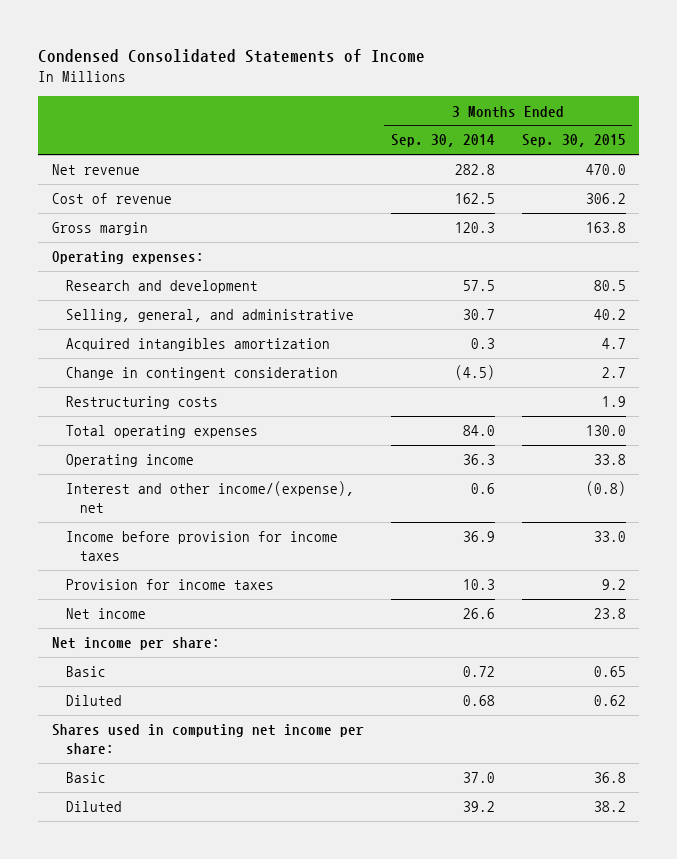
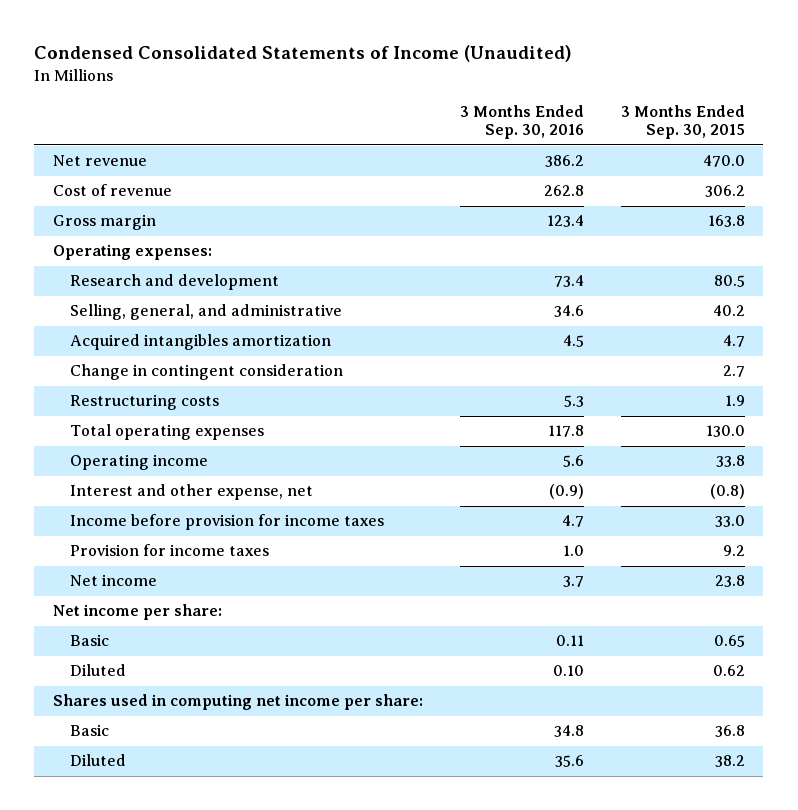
- Condensed Consolidated Statements of Income
+ Condensed Consolidated Statements of Income (Unaudited)
- | 3 Months Ended Sep. 30, 2014 | 3 Months Ended Sep. 30, 2015
+ | 3 Months Ended Sep. 30, 2016 | 3 Months Ended Sep. 30, 2015
- Interest and other income/(expense), net | 0.6 | (0.8)
+ Interest and other expense, net | (0.9) | (0.8)

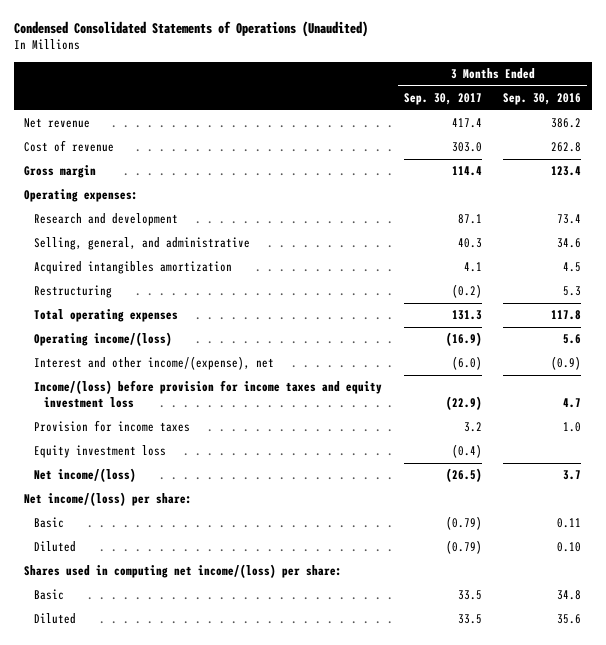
- Condensed Consolidated Statements of Income (Unaudited)
+ Condensed Consolidated Statements of Operations (Unaudited)
- | 3 Months Ended Sep. 30, 2016 | 3 Months Ended Sep. 30, 2015
+ | 3 Months Ended Sep. 30, 2017 | 3 Months Ended Sep. 30, 2016
- Change in contingent consideration | | 2.7
- Restructuring costs | 5.3 | 1.9
+ Restructuring | (0.2) | 5.3
- Operating income | 5.6 | 33.8
- Interest and other expense, net | (0.9) | (0.8)
- Income before provision for income taxes | 4.7 | 33.0
+ Operating income/(loss) | (16.9) | 5.6
+ Interest and other income/(expense), net | (6.0) | (0.9)
+ Income/(loss) before provision for income taxes and equity investment loss | (22.9) | 4.7
- Net income | 3.7 | 23.8
- Net income per share:
+ Equity investment loss | (0.4) |
+ Net income/(loss) | (26.5) | 3.7
+ Net income/(loss) per share:
- Shares used in computing net income per share:
+ Shares used in computing net income/(loss) per share:

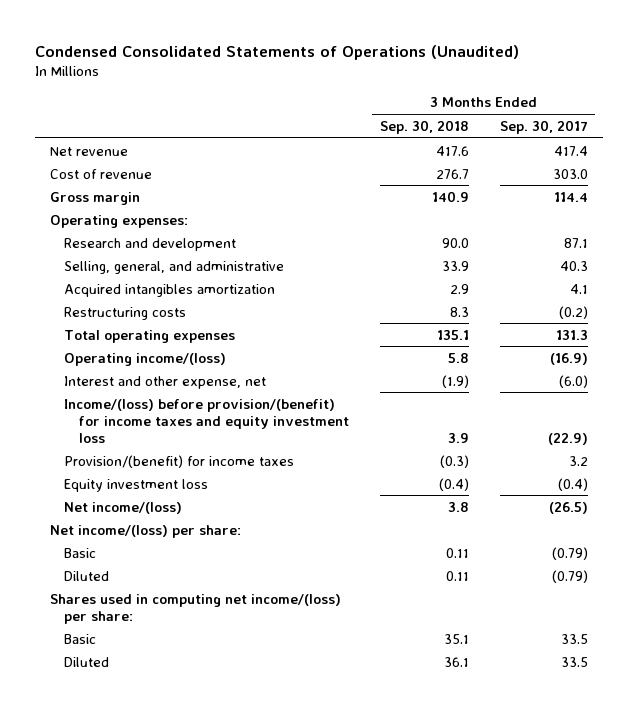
- | 3 Months Ended Sep. 30, 2017 | 3 Months Ended Sep. 30, 2016
+ | 3 Months Ended Sep. 30, 2018 | 3 Months Ended Sep. 30, 2017
- Restructuring | (0.2) | 5.3
+ Restructuring costs | 8.3 | (0.2)
- Interest and other income/(expense), net | (6.0) | (0.9)
- Income/(loss) before provision for income taxes and equity investment loss | (22.9) | 4.7
- Provision for income taxes | 3.2 | 1.0
+ Interest and other expense, net | (1.9) | (6.0)
+ Income/(loss) before provision/(benefit) for income taxes and equity investment loss | 3.9 | (22.9)
+ Provision/(benefit) for income taxes | (0.3) | 3.2

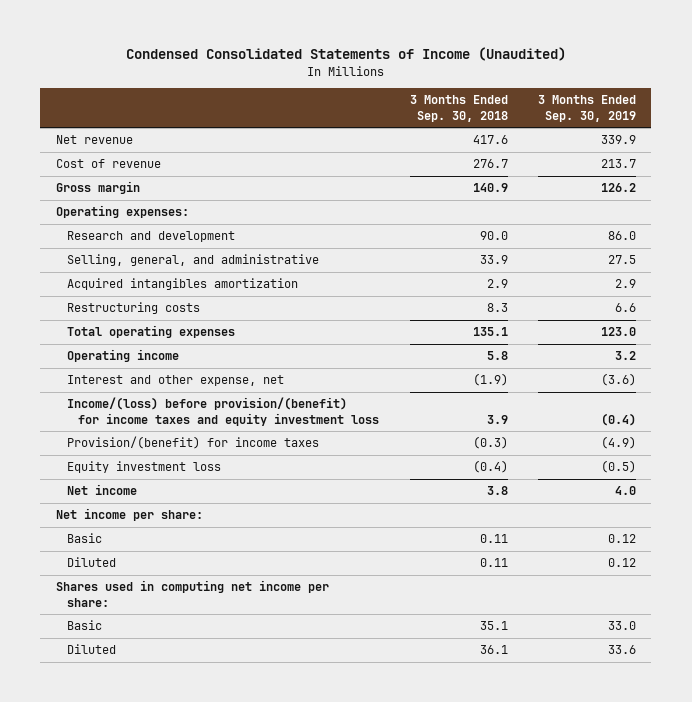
- Condensed Consolidated Statements of Operations (Unaudited)
+ Condensed Consolidated Statements of Income (Unaudited)
- | 3 Months Ended Sep. 30, 2018 | 3 Months Ended Sep. 30, 2017
+ | 3 Months Ended Sep. 30, 2018 | 3 Months Ended Sep. 30, 2019
- Operating income/(loss) | 5.8 | (16.9)
+ Operating income | 5.8 | 3.2
- Net income/(loss) | 3.8 | (26.5)
- Net income/(loss) per share:
+ Net income | 3.8 | 4.0
+ Net income per share:
- Shares used in computing net income/(loss) per share:
+ Shares used in computing net income per share:

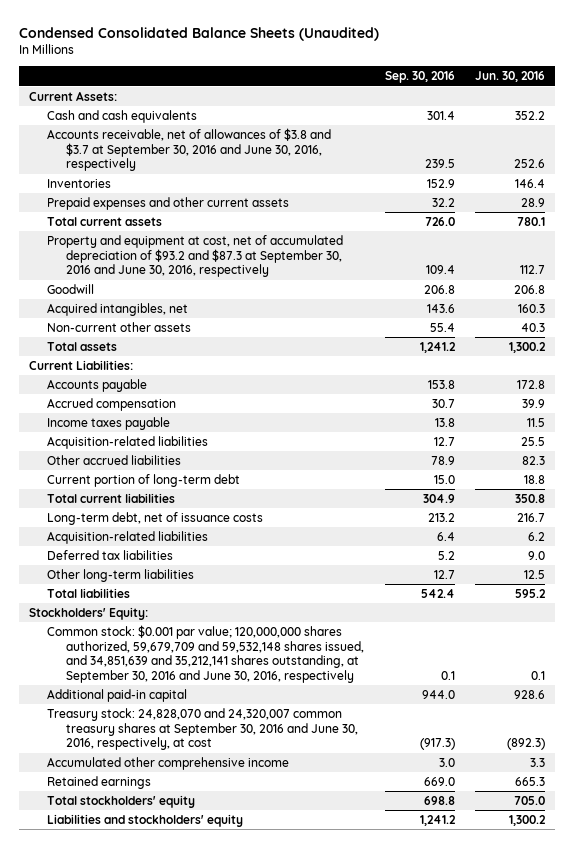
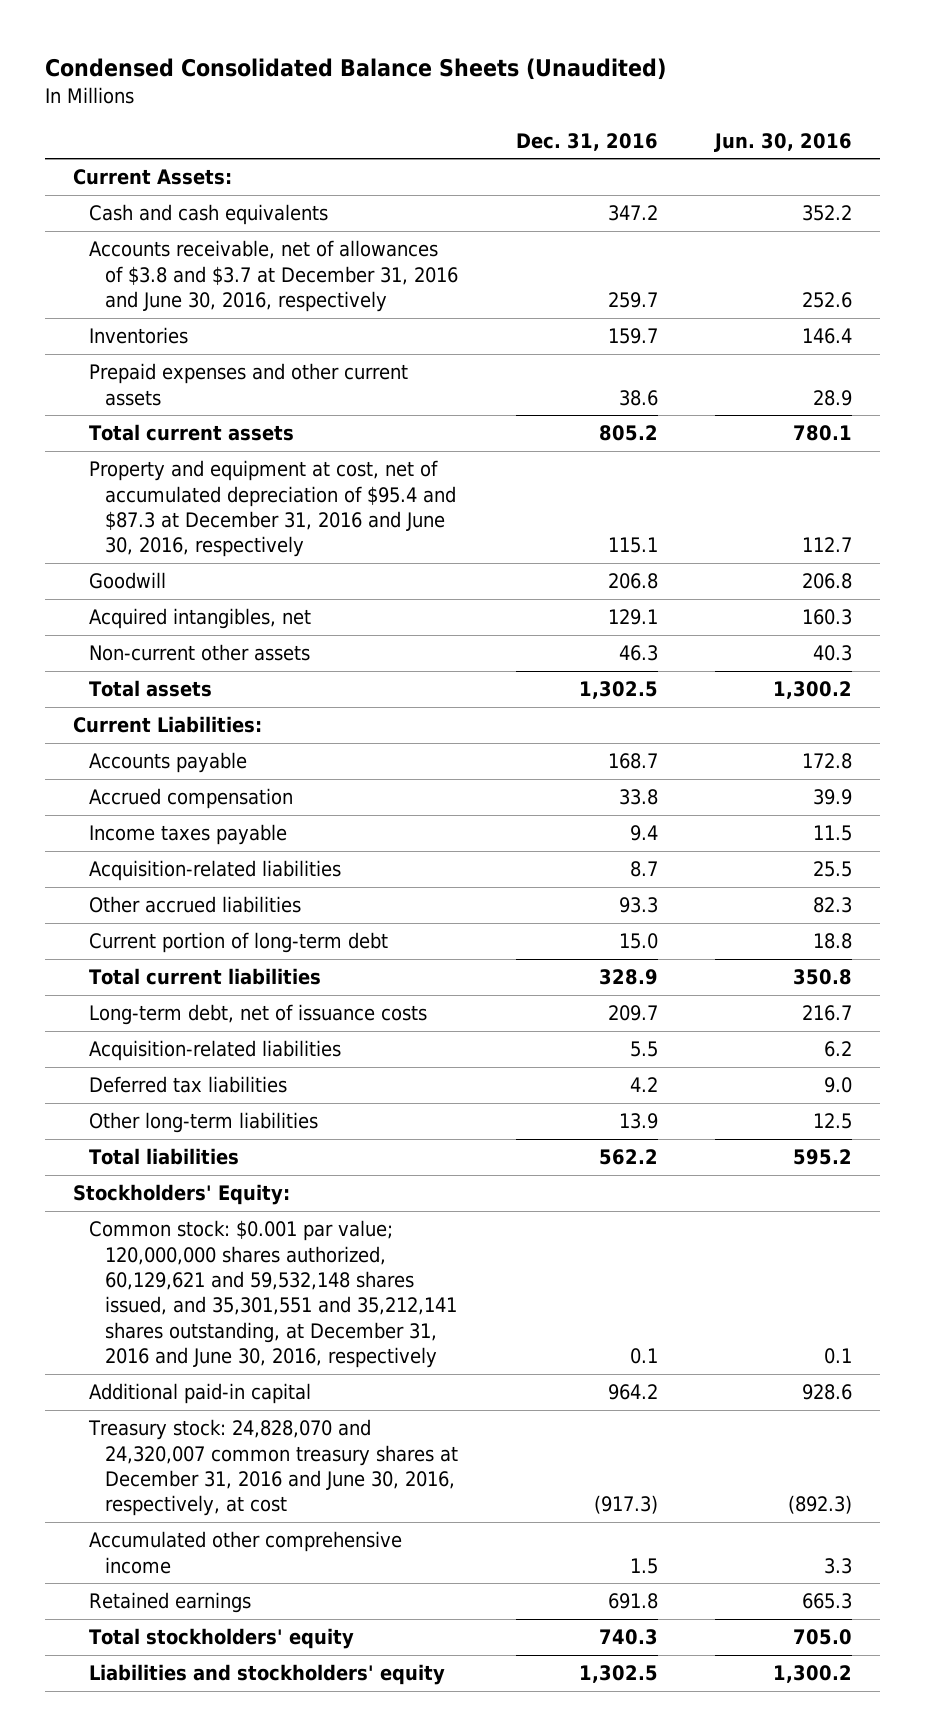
- | Sep. 30, 2016 | Jun. 30, 2016
+ | Dec. 31, 2016 | Jun. 30, 2016
- Accounts receivable, net of allowances of $3.8 and $3.7 at September 30, 2016 and June 30, 2016, respectively | 239.5 | 252.6
+ Accounts receivable, net of allowances of $3.8 and $3.7 at December 31, 2016 and June 30, 2016, respectively | 259.7 | 252.6
- Property and equipment at cost, net of accumulated depreciation of $93.2 and $87.3 at September 30, 2016 and June 30, 2016, respectively | 109.4 | 112.7
+ Property and equipment at cost, net of accumulated depreciation of $95.4 and $87.3 at December 31, 2016 and June 30, 2016, respectively | 115.1 | 112.7
- Common stock: $0.001 par value; 120,000,000 shares authorized, 59,679,709 and 59,532,148 shares issued, and 34,851,639 and 35,212,141 shares outstanding, at September 30, 2016 and June 30, 2016, respectively | 0.1 | 0.1
+ Common stock: $0.001 par value; 120,000,000 shares authorized, 60,129,621 and 59,532,148 shares issued, and 35,301,551 and 35,212,141 shares outstanding, at December 31, 2016 and June 30, 2016, respectively | 0.1 | 0.1
- Treasury stock: 24,828,070 and 24,320,007 common treasury shares at September 30, 2016 and June 30, 2016, respectively, at cost | (917.3) | (892.3)
+ Treasury stock: 24,828,070 and 24,320,007 common treasury shares at December 31, 2016 and June 30, 2016, respectively, at cost | (917.3) | (892.3)

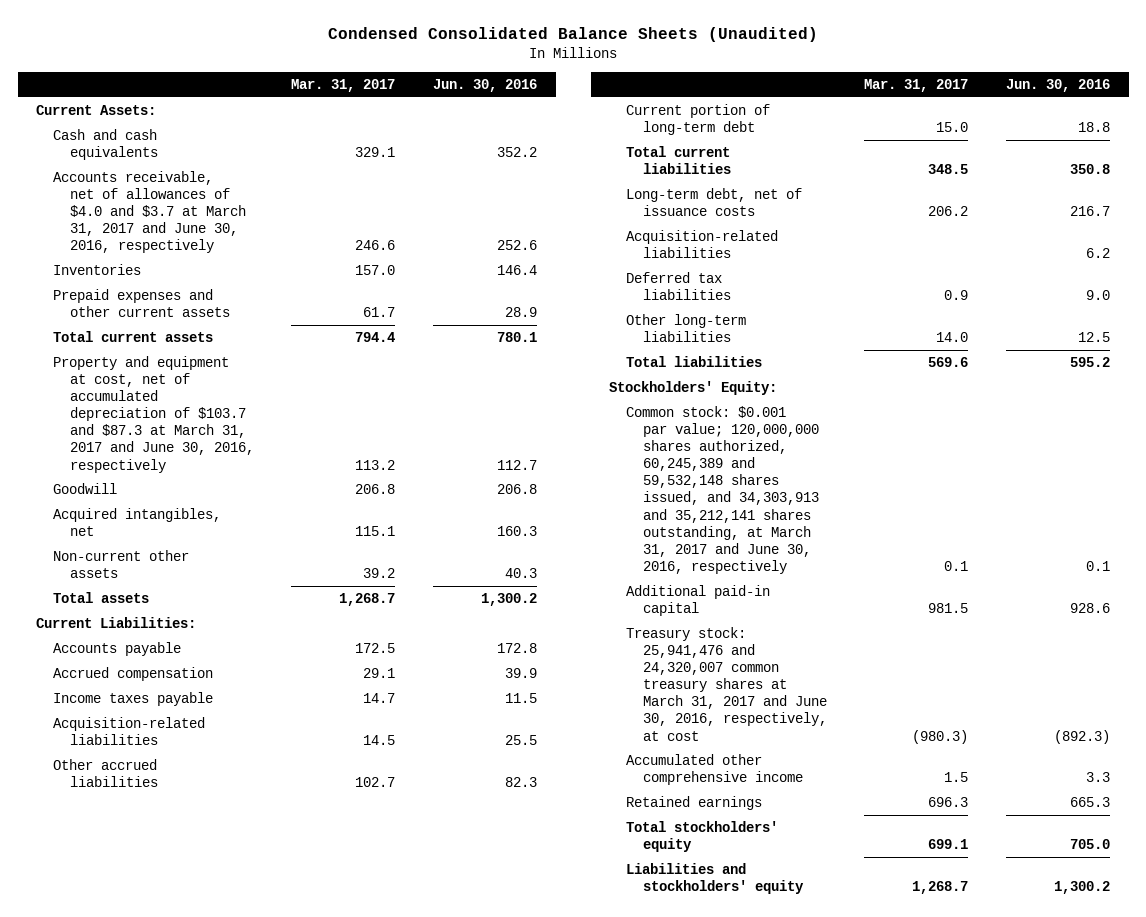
- | Dec. 31, 2016 | Jun. 30, 2016
+ | Mar. 31, 2017 | Jun. 30, 2016
- Accounts receivable, net of allowances of $3.8 and $3.7 at December 31, 2016 and June 30, 2016, respectively | 259.7 | 252.6
+ Accounts receivable, net of allowances of $4.0 and $3.7 at March 31, 2017 and June 30, 2016, respectively | 246.6 | 252.6
- Property and equipment at cost, net of accumulated depreciation of $95.4 and $87.3 at December 31, 2016 and June 30, 2016, respectively | 115.1 | 112.7
+ Property and equipment at cost, net of accumulated depreciation of $103.7 and $87.3 at March 31, 2017 and June 30, 2016, respectively | 113.2 | 112.7
- Common stock: $0.001 par value; 120,000,000 shares authorized, 60,129,621 and 59,532,148 shares issued, and 35,301,551 and 35,212,141 shares outstanding, at December 31, 2016 and June 30, 2016, respectively | 0.1 | 0.1
+ Common stock: $0.001 par value; 120,000,000 shares authorized, 60,245,389 and 59,532,148 shares issued, and 34,303,913 and 35,212,141 shares outstanding, at March 31, 2017 and June 30, 2016, respectively | 0.1 | 0.1
- Treasury stock: 24,828,070 and 24,320,007 common treasury shares at December 31, 2016 and June 30, 2016, respectively, at cost | (917.3) | (892.3)
+ Treasury stock: 25,941,476 and 24,320,007 common treasury shares at March 31, 2017 and June 30, 2016, respectively, at cost | (980.3) | (892.3)

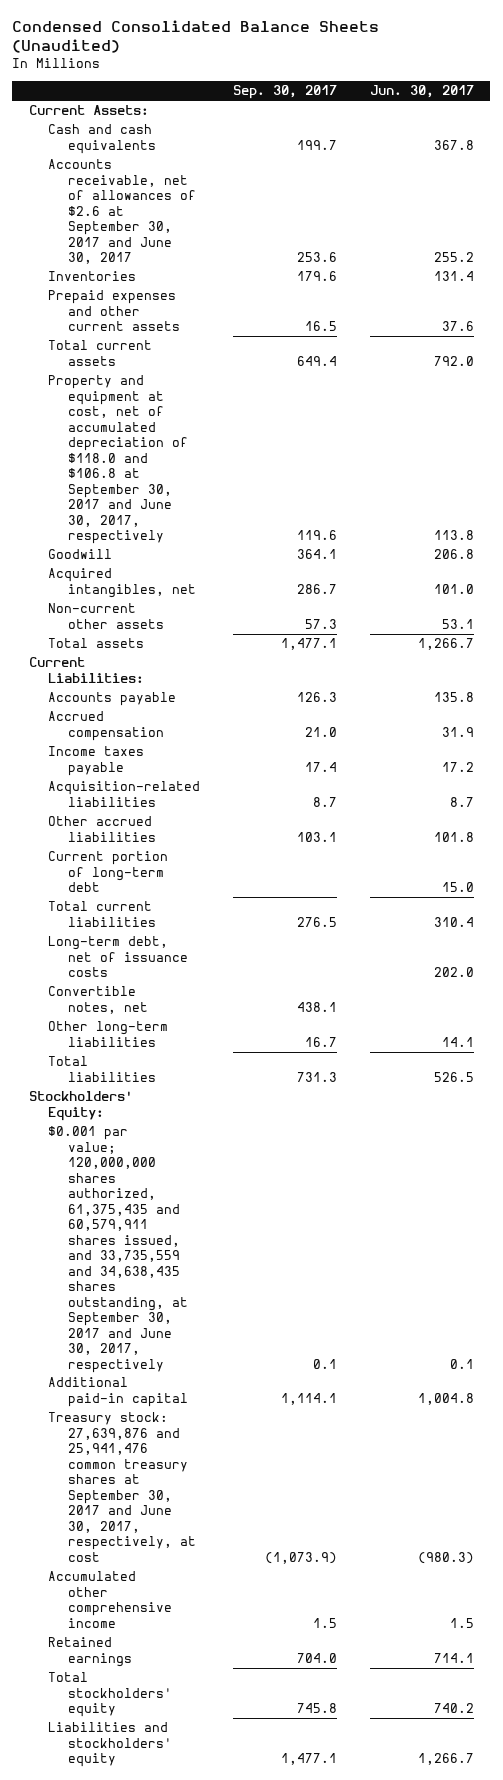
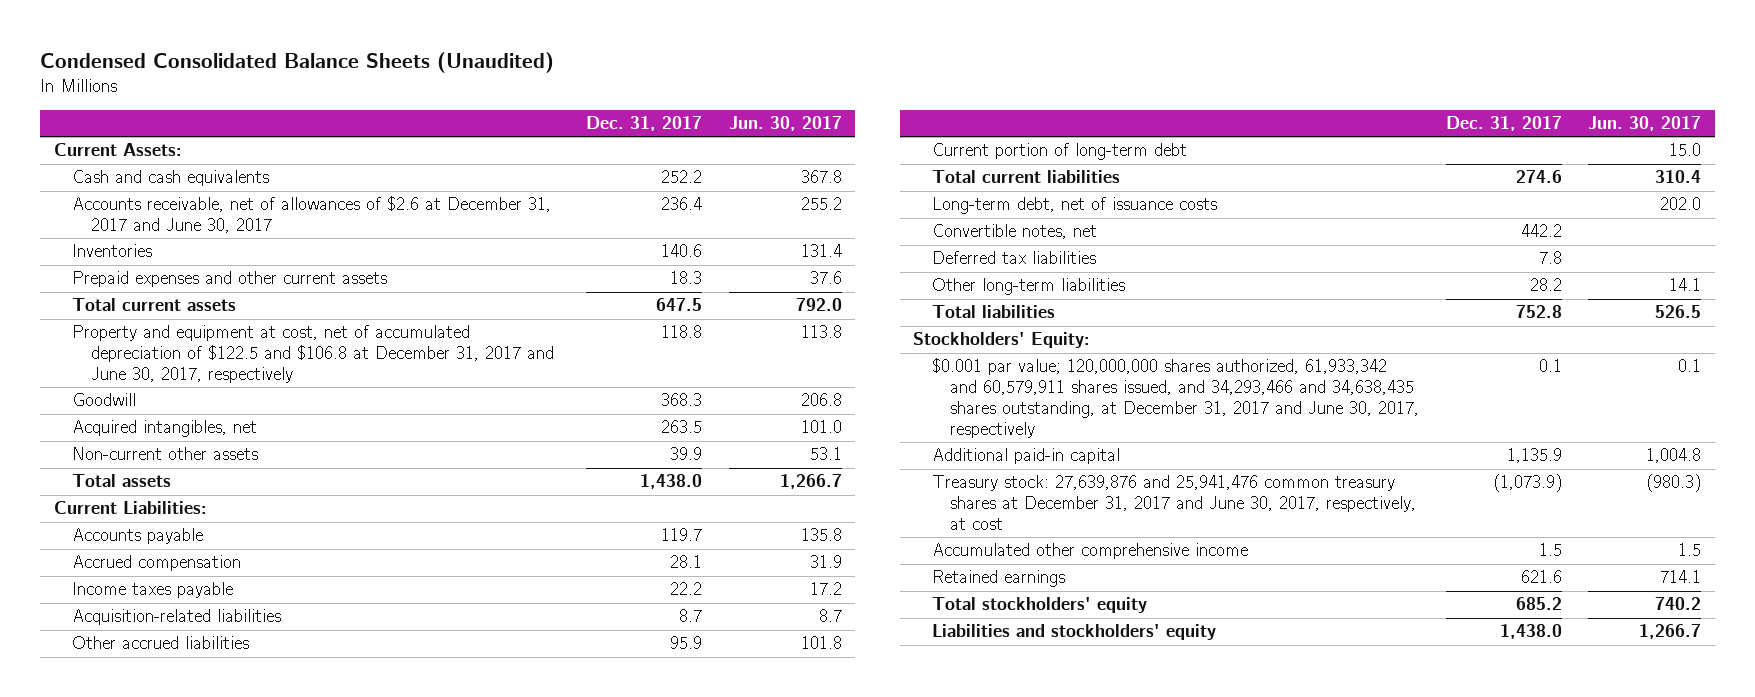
- | Sep. 30, 2017 | Jun. 30, 2017
+ | Dec. 31, 2017 | Jun. 30, 2017
- Accounts receivable, net of allowances of $2.6 at September 30, 2017 and June 30, 2017 | 253.6 | 255.2
+ Accounts receivable, net of allowances of $2.6 at December 31, 2017 and June 30, 2017 | 236.4 | 255.2
- Property and equipment at cost, net of accumulated depreciation of $118.0 and $106.8 at September 30, 2017 and June 30, 2017, respectively | 119.6 | 113.8
+ Property and equipment at cost, net of accumulated depreciation of $122.5 and $106.8 at December 31, 2017 and June 30, 2017, respectively | 118.8 | 113.8
+ Deferred tax liabilities | 7.8 |
- $0.001 par value; 120,000,000 shares authorized, 61,375,435 and 60,579,911 shares issued, and 33,735,559 and 34,638,435 shares outstanding, at September 30, 2017 and June 30, 2017, respectively | 0.1 | 0.1
+ $0.001 par value; 120,000,000 shares authorized, 61,933,342 and 60,579,911 shares issued, and 34,293,466 and 34,638,435 shares outstanding, at December 31, 2017 and June 30, 2017, respectively | 0.1 | 0.1
- Treasury stock: 27,639,876 and 25,941,476 common treasury shares at September 30, 2017 and June 30, 2017, respectively, at cost | (1,073.9) | (980.3)
+ Treasury stock: 27,639,876 and 25,941,476 common treasury shares at December 31, 2017 and June 30, 2017, respectively, at cost | (1,073.9) | (980.3)

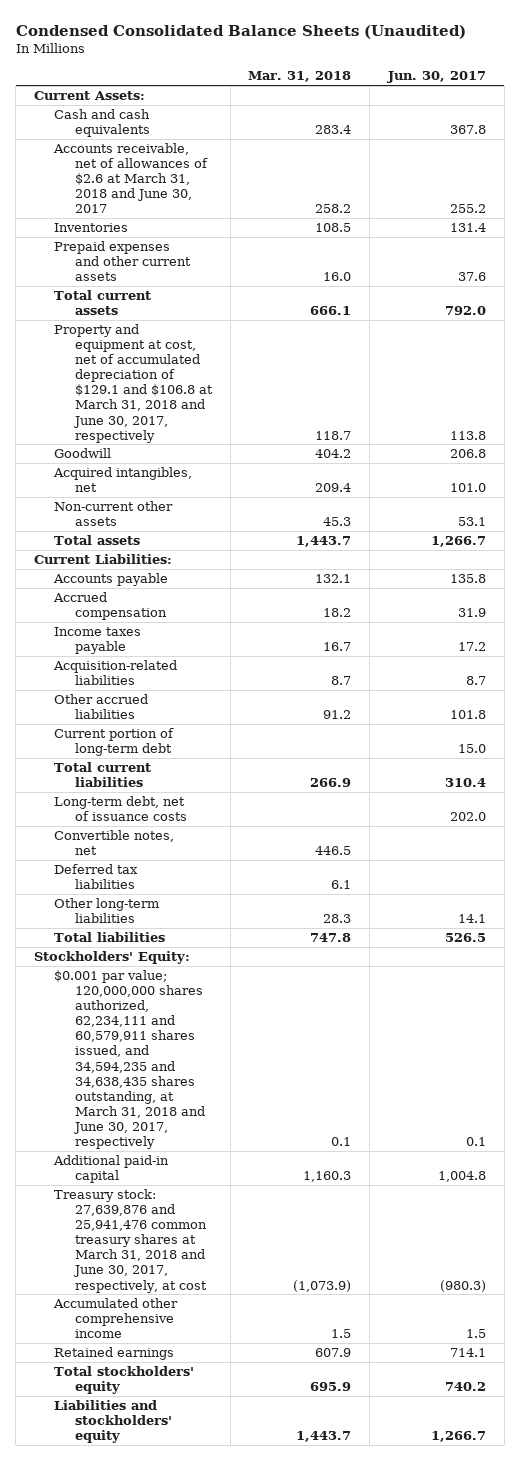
- | Dec. 31, 2017 | Jun. 30, 2017
+ | Mar. 31, 2018 | Jun. 30, 2017
- Accounts receivable, net of allowances of $2.6 at December 31, 2017 and June 30, 2017 | 236.4 | 255.2
+ Accounts receivable, net of allowances of $2.6 at March 31, 2018 and June 30, 2017 | 258.2 | 255.2
- Property and equipment at cost, net of accumulated depreciation of $122.5 and $106.8 at December 31, 2017 and June 30, 2017, respectively | 118.8 | 113.8
+ Property and equipment at cost, net of accumulated depreciation of $129.1 and $106.8 at March 31, 2018 and June 30, 2017, respectively | 118.7 | 113.8
- $0.001 par value; 120,000,000 shares authorized, 61,933,342 and 60,579,911 shares issued, and 34,293,466 and 34,638,435 shares outstanding, at December 31, 2017 and June 30, 2017, respectively | 0.1 | 0.1
+ $0.001 par value; 120,000,000 shares authorized, 62,234,111 and 60,579,911 shares issued, and 34,594,235 and 34,638,435 shares outstanding, at March 31, 2018 and June 30, 2017, respectively | 0.1 | 0.1
- Treasury stock: 27,639,876 and 25,941,476 common treasury shares at December 31, 2017 and June 30, 2017, respectively, at cost | (1,073.9) | (980.3)
+ Treasury stock: 27,639,876 and 25,941,476 common treasury shares at March 31, 2018 and June 30, 2017, respectively, at cost | (1,073.9) | (980.3)

